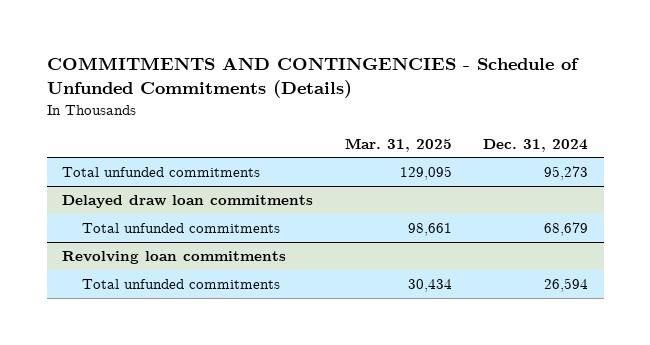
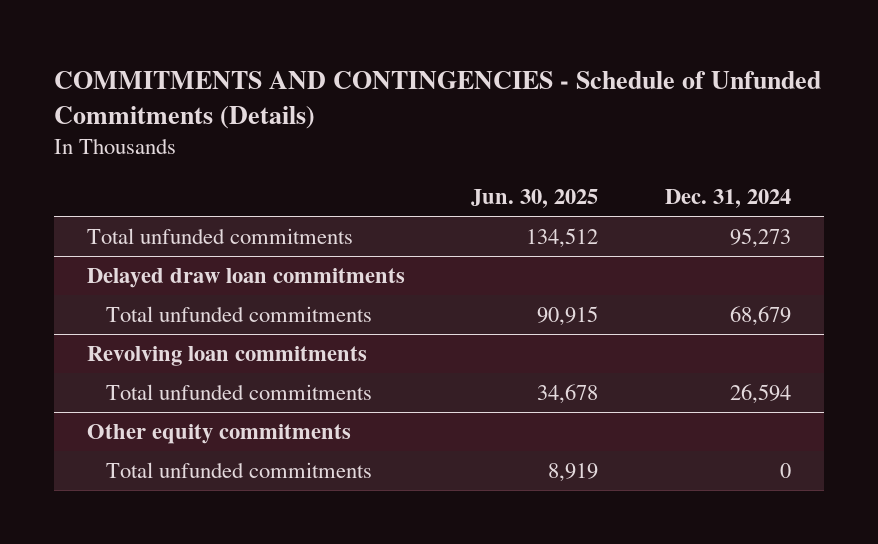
- | Mar. 31, 2025 | Dec. 31, 2024
+ | Jun. 30, 2025 | Dec. 31, 2024
+ Other equity commitments
+ Total unfunded commitments | 8,919 | 0

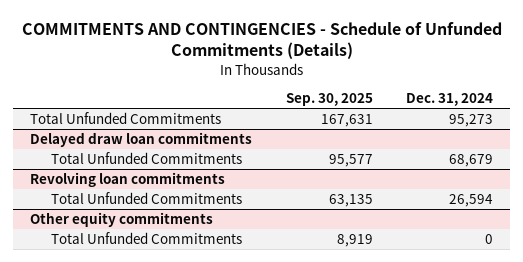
- | Jun. 30, 2025 | Dec. 31, 2024
+ | Sep. 30, 2025 | Dec. 31, 2024
- Total unfunded commitments | 134,512 | 95,273
+ Total Unfunded Commitments | 167,631 | 95,273
@ Delayed draw loan commitments
- Total unfunded commitments | 90,915 | 68,679
+ Total Unfunded Commitments | 95,577 | 68,679
@ Revolving loan commitments
- Total unfunded commitments | 34,678 | 26,594
+ Total Unfunded Commitments | 63,135 | 26,594
@ Other equity commitments
- Total unfunded commitments | 8,919 | 0
+ Total Unfunded Commitments | 8,919 | 0

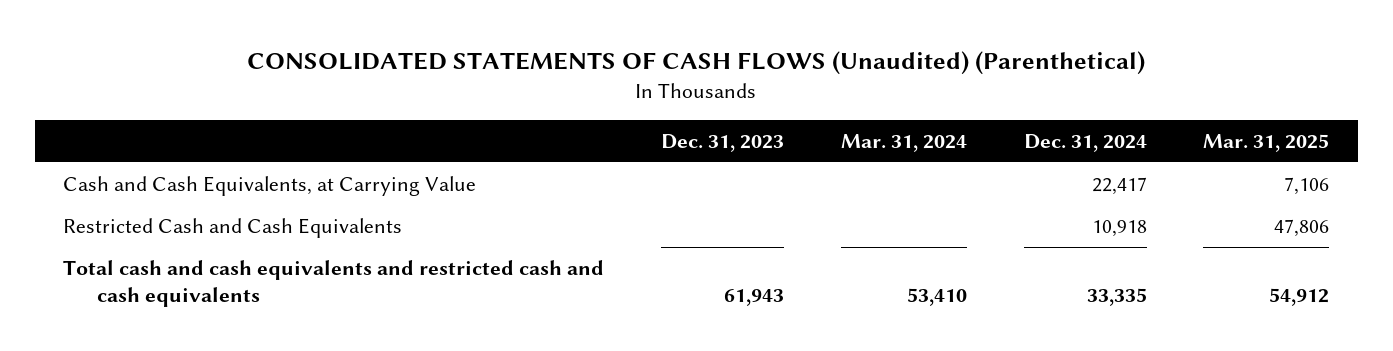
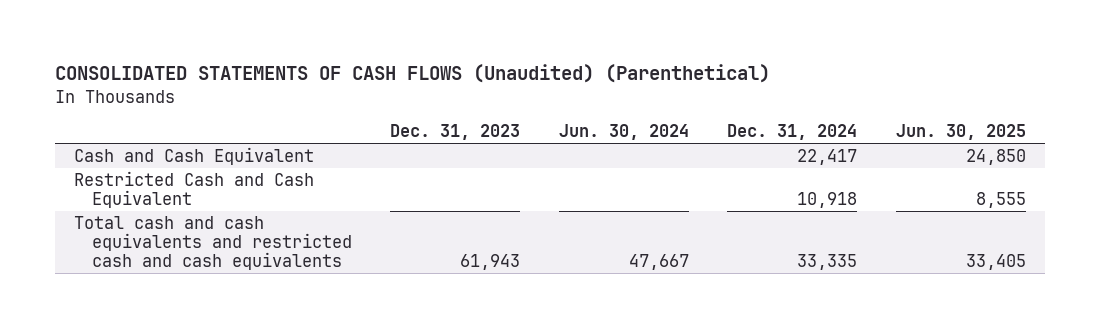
- | Dec. 31, 2023 | Mar. 31, 2024 | Dec. 31, 2024 | Mar. 31, 2025
+ | Dec. 31, 2023 | Jun. 30, 2024 | Dec. 31, 2024 | Jun. 30, 2025
- Cash and Cash Equivalents, at Carrying Value | | | 22,417 | 7,106
- Restricted Cash and Cash Equivalents | | | 10,918 | 47,806
+ Cash and Cash Equivalent | | | 22,417 | 24,850
+ Restricted Cash and Cash Equivalent | | | 10,918 | 8,555

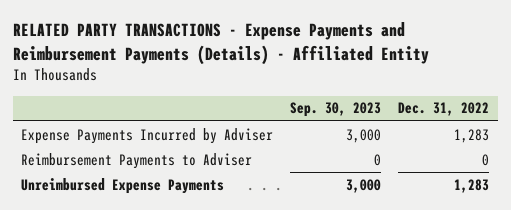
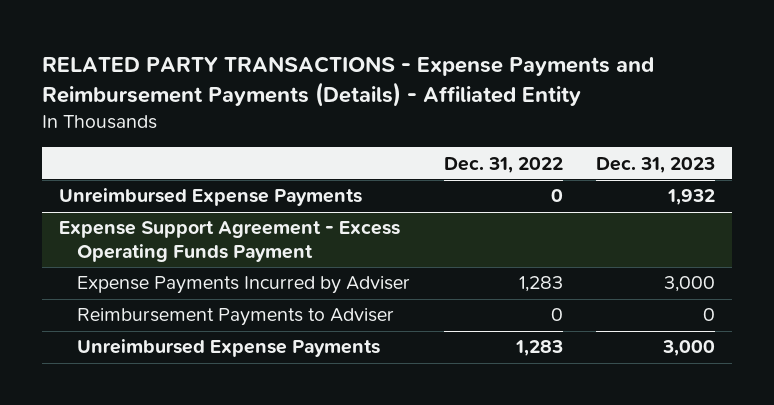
- | Sep. 30, 2023 | Dec. 31, 2022
+ | Dec. 31, 2022 | Dec. 31, 2023
+ Unreimbursed Expense Payments | 0 | 1,932
+ Expense Support Agreement - Excess Operating Funds Payment

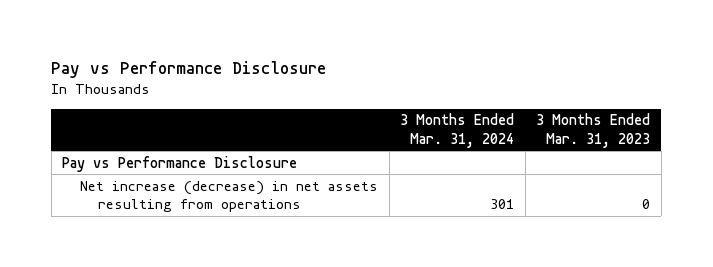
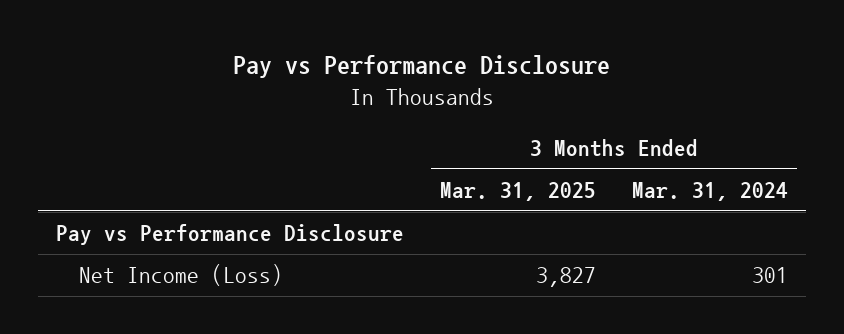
- | 3 Months Ended Mar. 31, 2024 | 3 Months Ended Mar. 31, 2023
+ | 3 Months Ended Mar. 31, 2025 | 3 Months Ended Mar. 31, 2024
- Net increase (decrease) in net assets resulting from operations | 301 | 0
+ Net Income (Loss) | 3,827 | 301

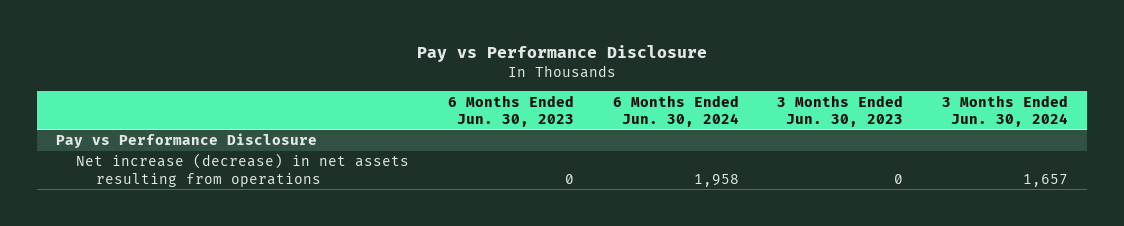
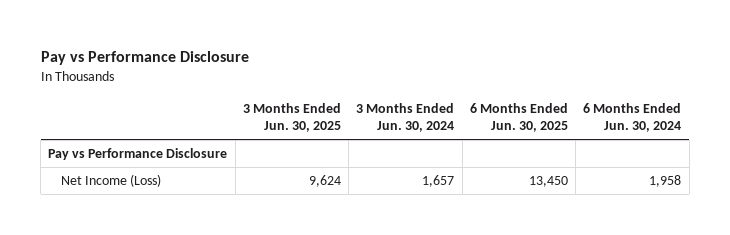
- | 6 Months Ended Jun. 30, 2023 | 6 Months Ended Jun. 30, 2024 | 3 Months Ended Jun. 30, 2023 | 3 Months Ended Jun. 30, 2024
+ | 3 Months Ended Jun. 30, 2025 | 3 Months Ended Jun. 30, 2024 | 6 Months Ended Jun. 30, 2025 | 6 Months Ended Jun. 30, 2024
- Net increase (decrease) in net assets resulting from operations | 0 | 1,958 | 0 | 1,657
+ Net Income (Loss) | 9,624 | 1,657 | 13,450 | 1,958

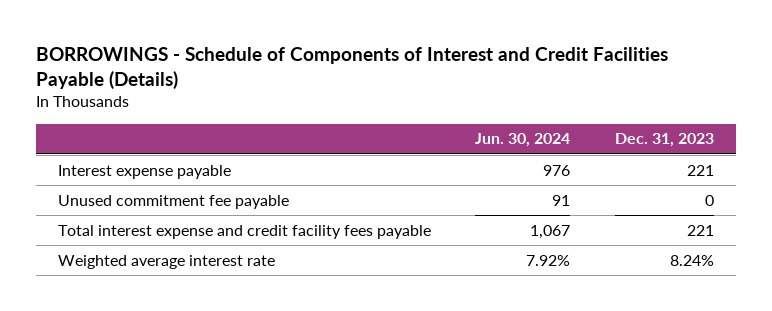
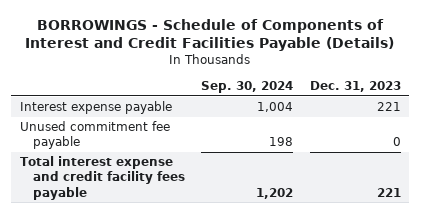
- | Jun. 30, 2024 | Dec. 31, 2023
+ | Sep. 30, 2024 | Dec. 31, 2023
- Weighted average interest rate | 7.92% | 8.24%

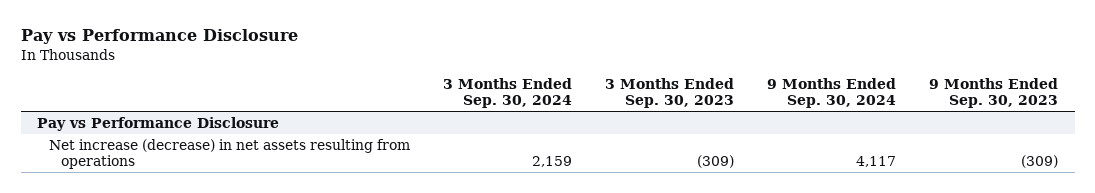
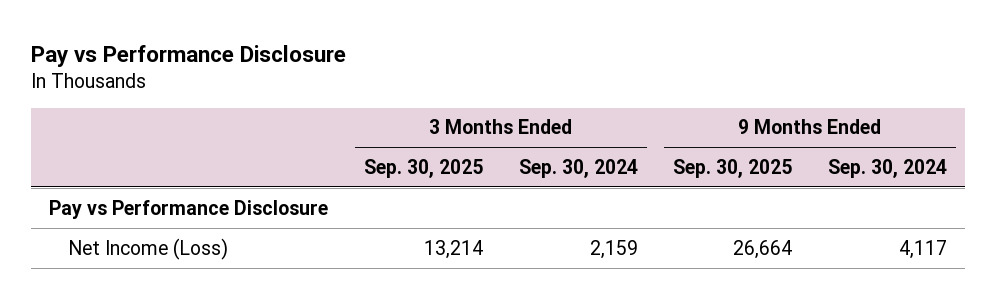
- | 3 Months Ended Sep. 30, 2024 | 3 Months Ended Sep. 30, 2023 | 9 Months Ended Sep. 30, 2024 | 9 Months Ended Sep. 30, 2023
+ | 3 Months Ended Sep. 30, 2025 | 3 Months Ended Sep. 30, 2024 | 9 Months Ended Sep. 30, 2025 | 9 Months Ended Sep. 30, 2024
- Net increase (decrease) in net assets resulting from operations | 2,159 | (309) | 4,117 | (309)
+ Net Income (Loss) | 13,214 | 2,159 | 26,664 | 4,117

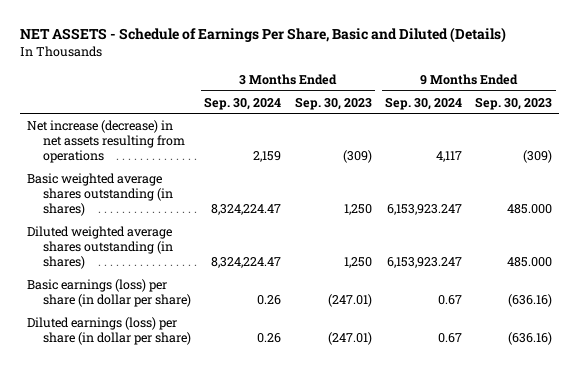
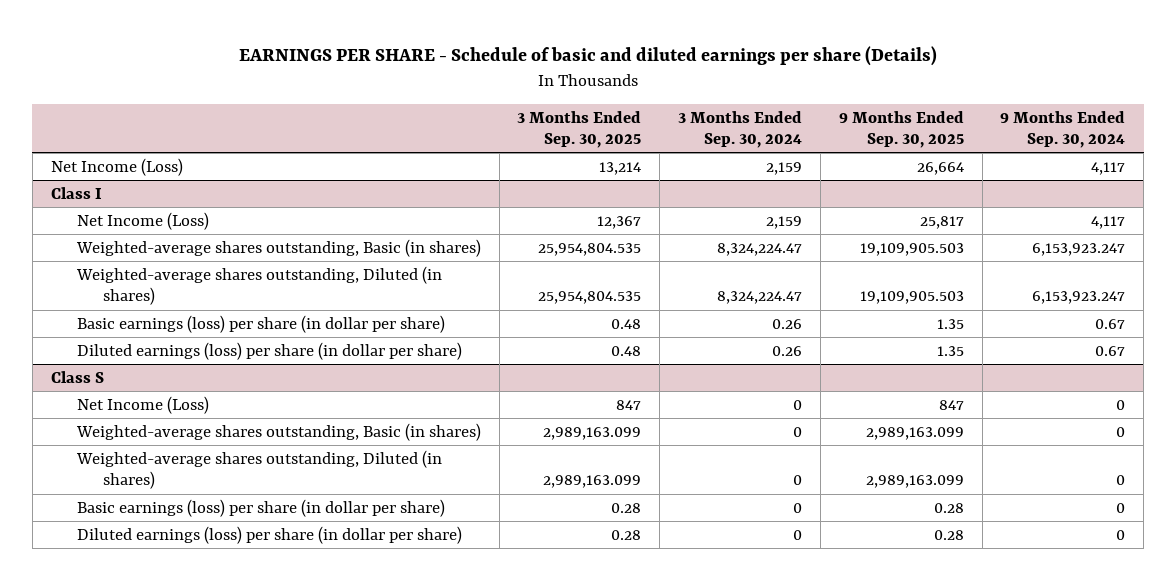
- NET ASSETS - Schedule of Earnings Per Share, Basic and Diluted (Details)
+ EARNINGS PER SHARE - Schedule of basic and diluted earnings per share (Details)
- | 3 Months Ended Sep. 30, 2024 | 3 Months Ended Sep. 30, 2023 | 9 Months Ended Sep. 30, 2024 | 9 Months Ended Sep. 30, 2023
+ | 3 Months Ended Sep. 30, 2025 | 3 Months Ended Sep. 30, 2024 | 9 Months Ended Sep. 30, 2025 | 9 Months Ended Sep. 30, 2024
- Net increase (decrease) in net assets resulting from operations | 2,159 | (309) | 4,117 | (309)
- Basic weighted average shares outstanding (in shares) | 8,324,224.47 | 1,250 | 6,153,923.247 | 485.000
- Diluted weighted average shares outstanding (in shares) | 8,324,224.47 | 1,250 | 6,153,923.247 | 485.000
+ Net Income (Loss) | 13,214 | 2,159 | 26,664 | 4,117
+ Class I
+ Net Income (Loss) | 12,367 | 2,159 | 25,817 | 4,117
+ Weighted-average shares outstanding, Basic (in shares) | 25,954,804.535 | 8,324,224.47 | 19,109,905.503 | 6,153,923.247
+ Weighted-average shares outstanding, Diluted (in shares) | 25,954,804.535 | 8,324,224.47 | 19,109,905.503 | 6,153,923.247
+ Class S
+ Net Income (Loss) | 847 | 0 | 847 | 0
+ Weighted-average shares outstanding, Basic (in shares) | 2,989,163.099 | 0 | 2,989,163.099 | 0
+ Weighted-average shares outstanding, Diluted (in shares) | 2,989,163.099 | 0 | 2,989,163.099 | 0
+ Basic earnings (loss) per share (in dollar per share) | 0.28 | 0 | 0.28 | 0
+ Diluted earnings (loss) per share (in dollar per share) | 0.28 | 0 | 0.28 | 0

